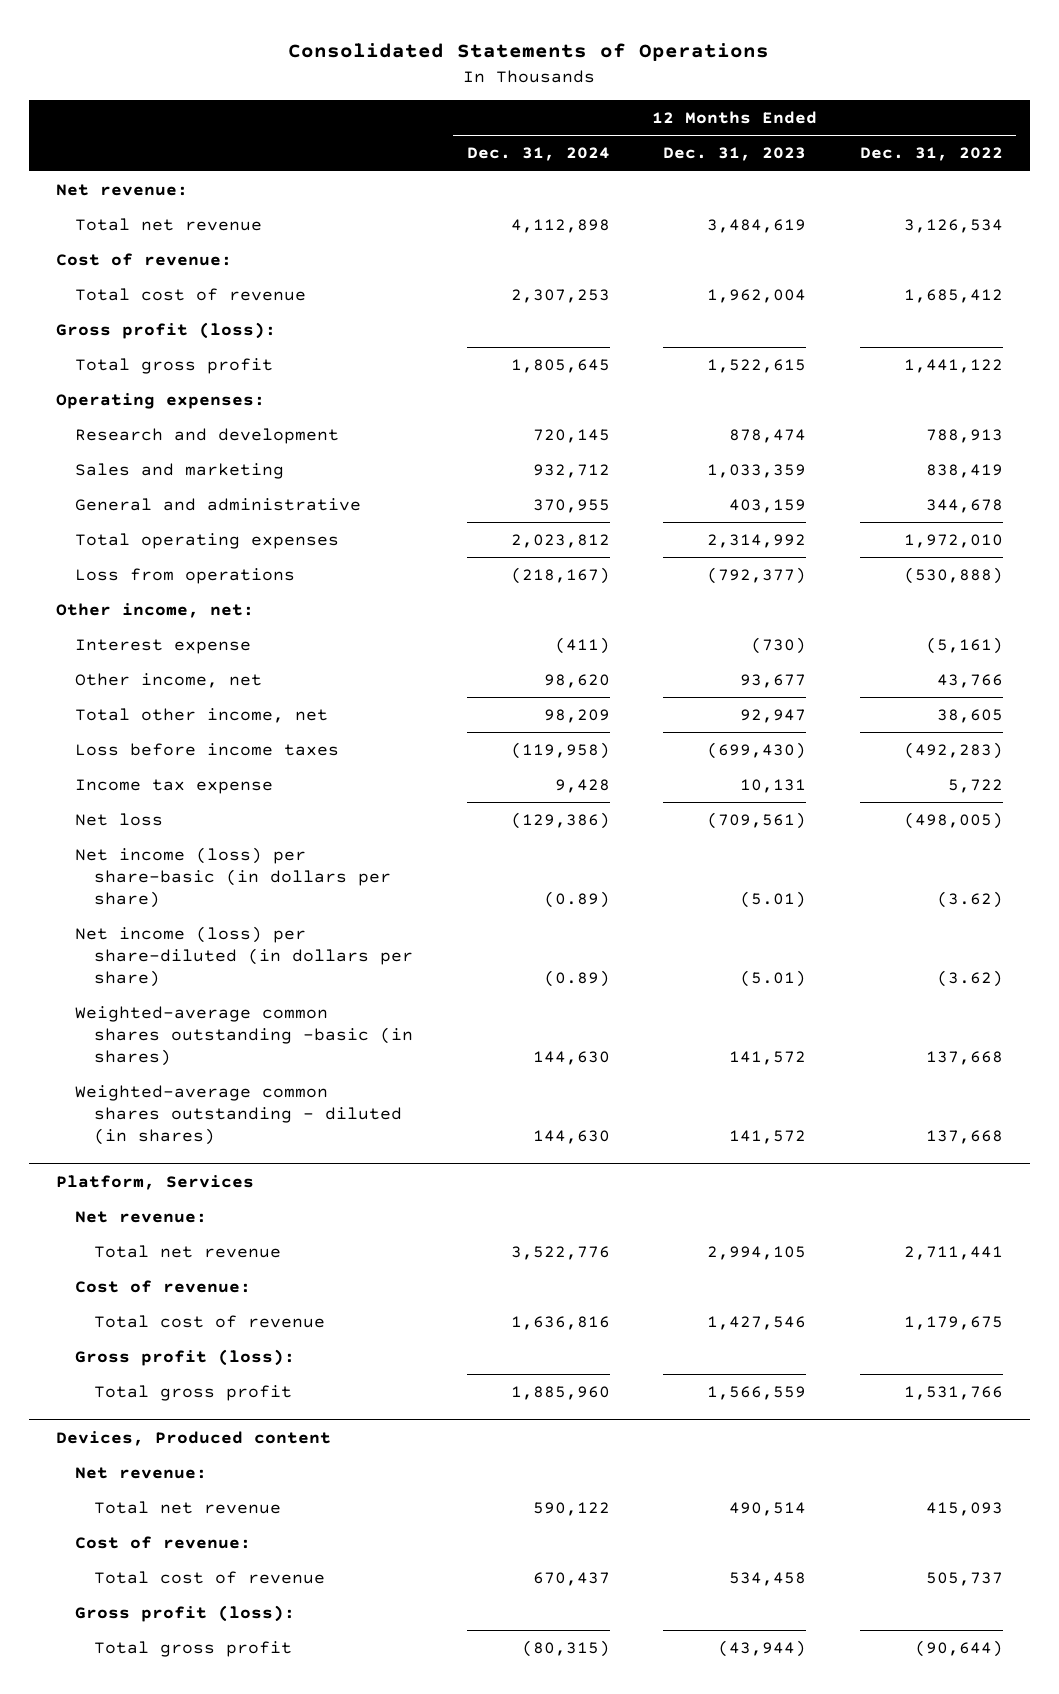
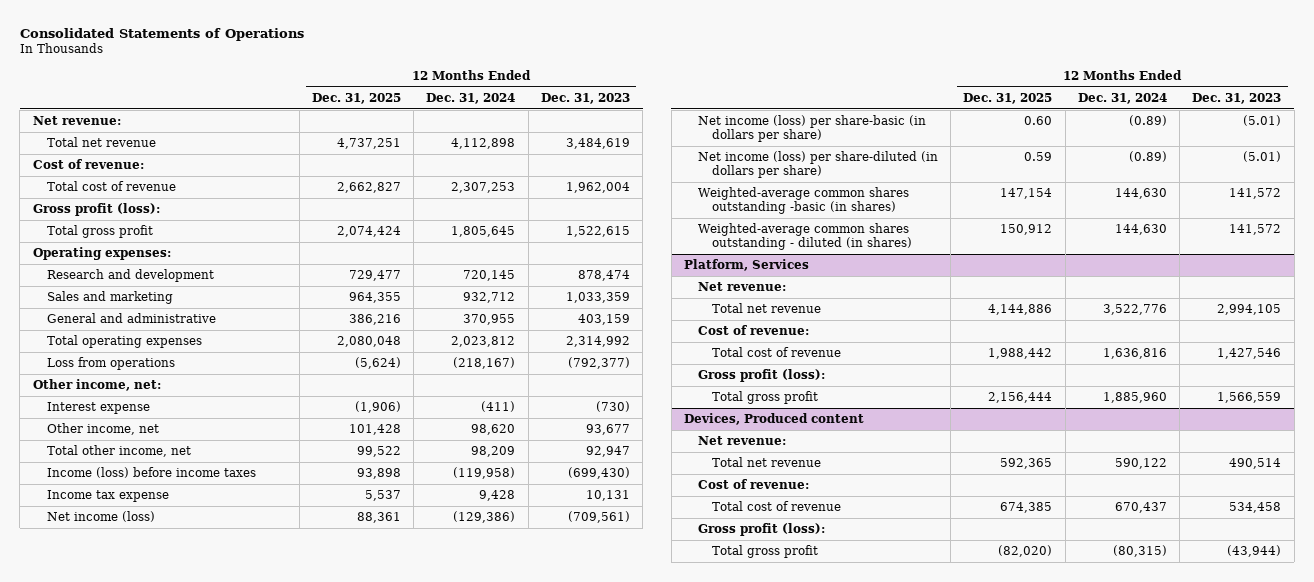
- | 12 Months Ended Dec. 31, 2024 | 12 Months Ended Dec. 31, 2023 | 12 Months Ended Dec. 31, 2022
+ | 12 Months Ended Dec. 31, 2025 | 12 Months Ended Dec. 31, 2024 | 12 Months Ended Dec. 31, 2023
- Loss before income taxes | (119,958) | (699,430) | (492,283)
+ Income (loss) before income taxes | 93,898 | (119,958) | (699,430)
- Net loss | (129,386) | (709,561) | (498,005)
+ Net income (loss) | 88,361 | (129,386) | (709,561)

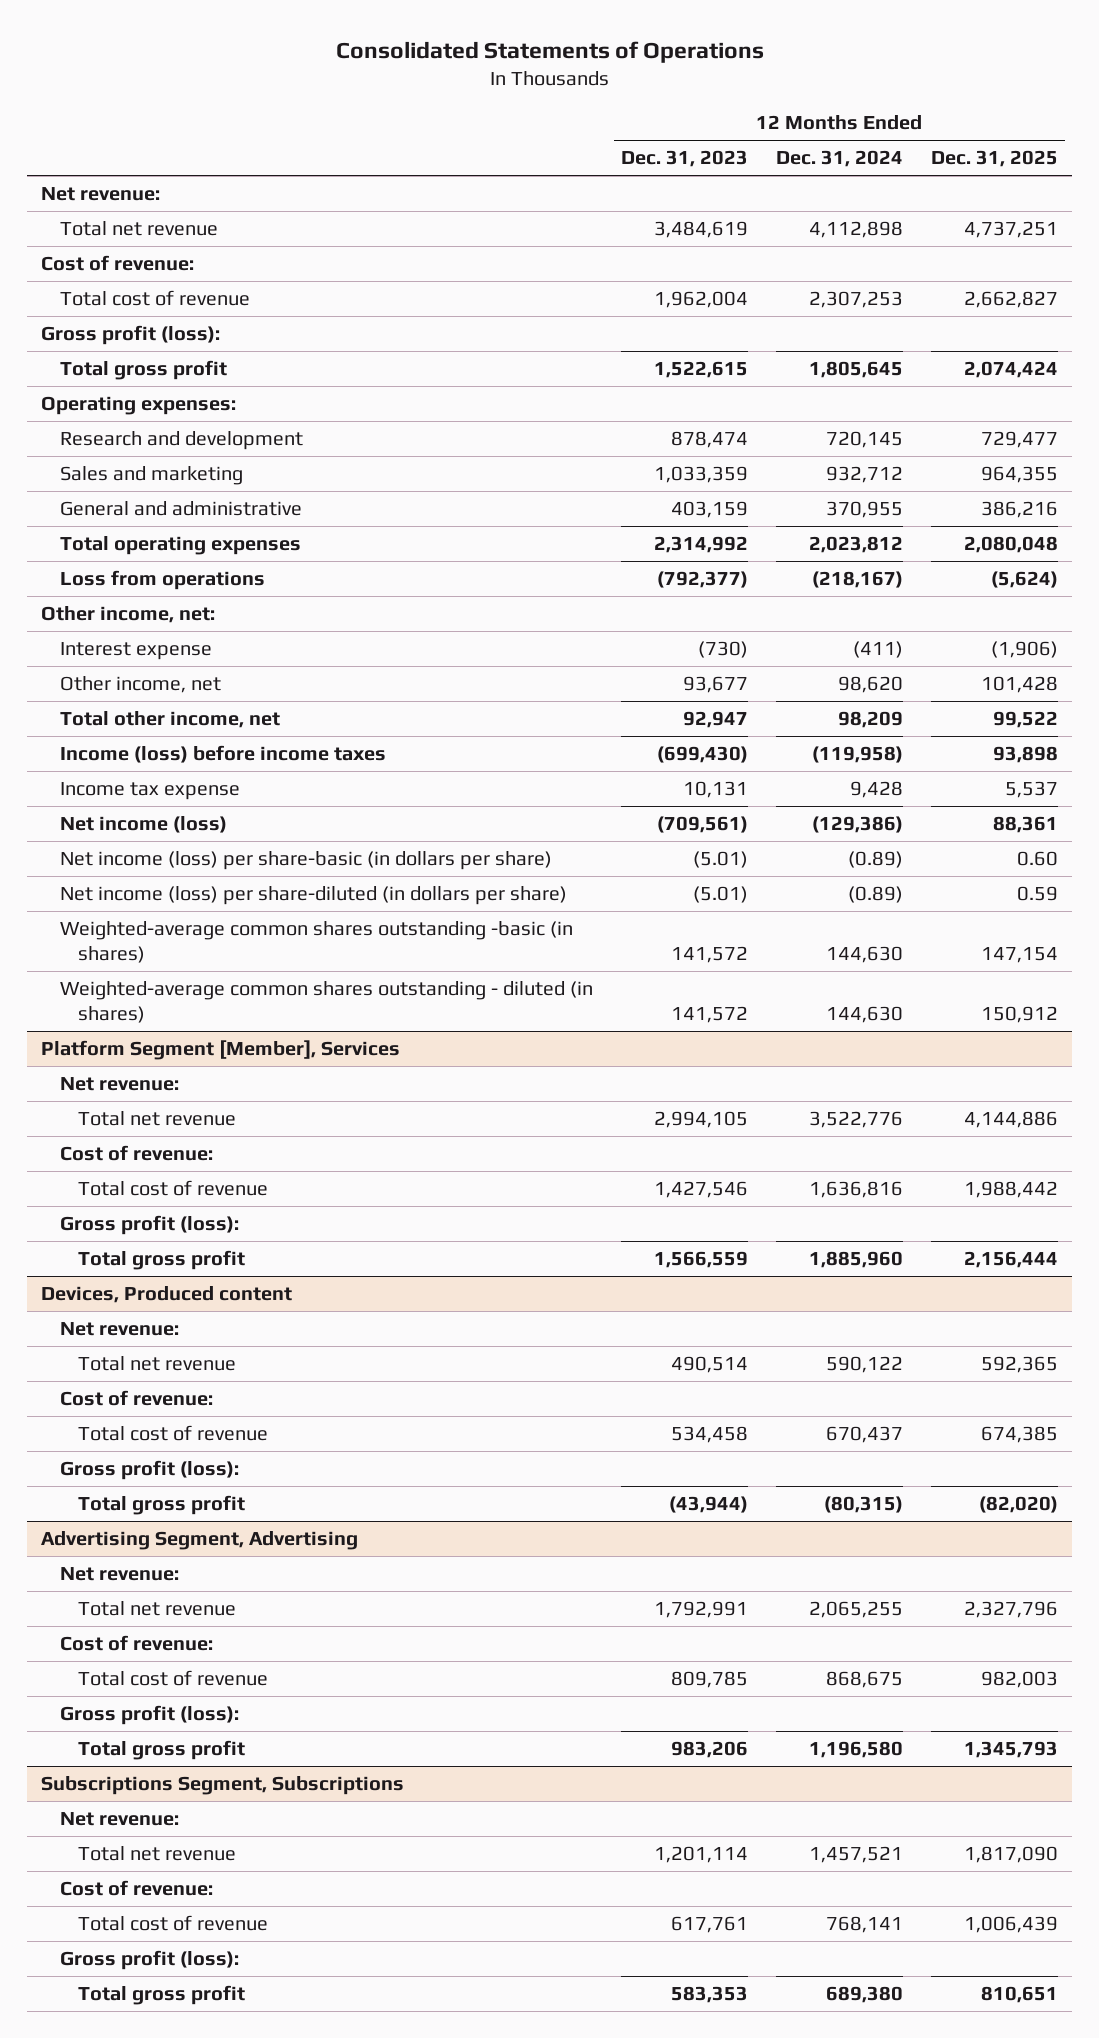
- | 12 Months Ended Dec. 31, 2025 | 12 Months Ended Dec. 31, 2024 | 12 Months Ended Dec. 31, 2023
+ | 12 Months Ended Dec. 31, 2023 | 12 Months Ended Dec. 31, 2024 | 12 Months Ended Dec. 31, 2025
- Platform, Services
+ Platform Segment [Member], Services
+ Advertising Segment, Advertising
+ Net revenue:
+ Total net revenue | 1,792,991 | 2,065,255 | 2,327,796
+ Cost of revenue:
+ Total cost of revenue | 809,785 | 868,675 | 982,003
+ Gross profit (loss):
+ Total gross profit | 983,206 | 1,196,580 | 1,345,793
+ Subscriptions Segment, Subscriptions
+ Net revenue:
+ Total net revenue | 1,201,114 | 1,457,521 | 1,817,090
+ Cost of revenue:
+ Total cost of revenue | 617,761 | 768,141 | 1,006,439
+ Gross profit (loss):
+ Total gross profit | 583,353 | 689,380 | 810,651

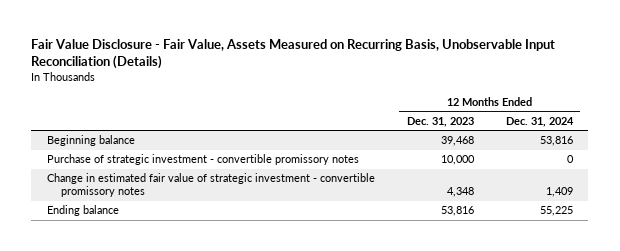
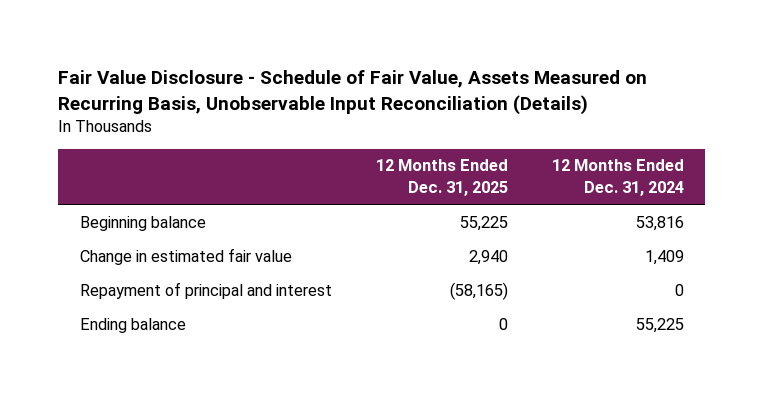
- Fair Value Disclosure - Fair Value, Assets Measured on Recurring Basis, Unobservable Input Reconciliation (Details)
+ Fair Value Disclosure - Schedule of Fair Value, Assets Measured on Recurring Basis, Unobservable Input Reconciliation (Details)
- | 12 Months Ended Dec. 31, 2023 | 12 Months Ended Dec. 31, 2024
+ | 12 Months Ended Dec. 31, 2025 | 12 Months Ended Dec. 31, 2024
- Purchase of strategic investment - convertible promissory notes | 10,000 | 0
- Change in estimated fair value of strategic investment - convertible promissory notes | 4,348 | 1,409
+ Change in estimated fair value | 2,940 | 1,409
+ Repayment of principal and interest | (58,165) | 0

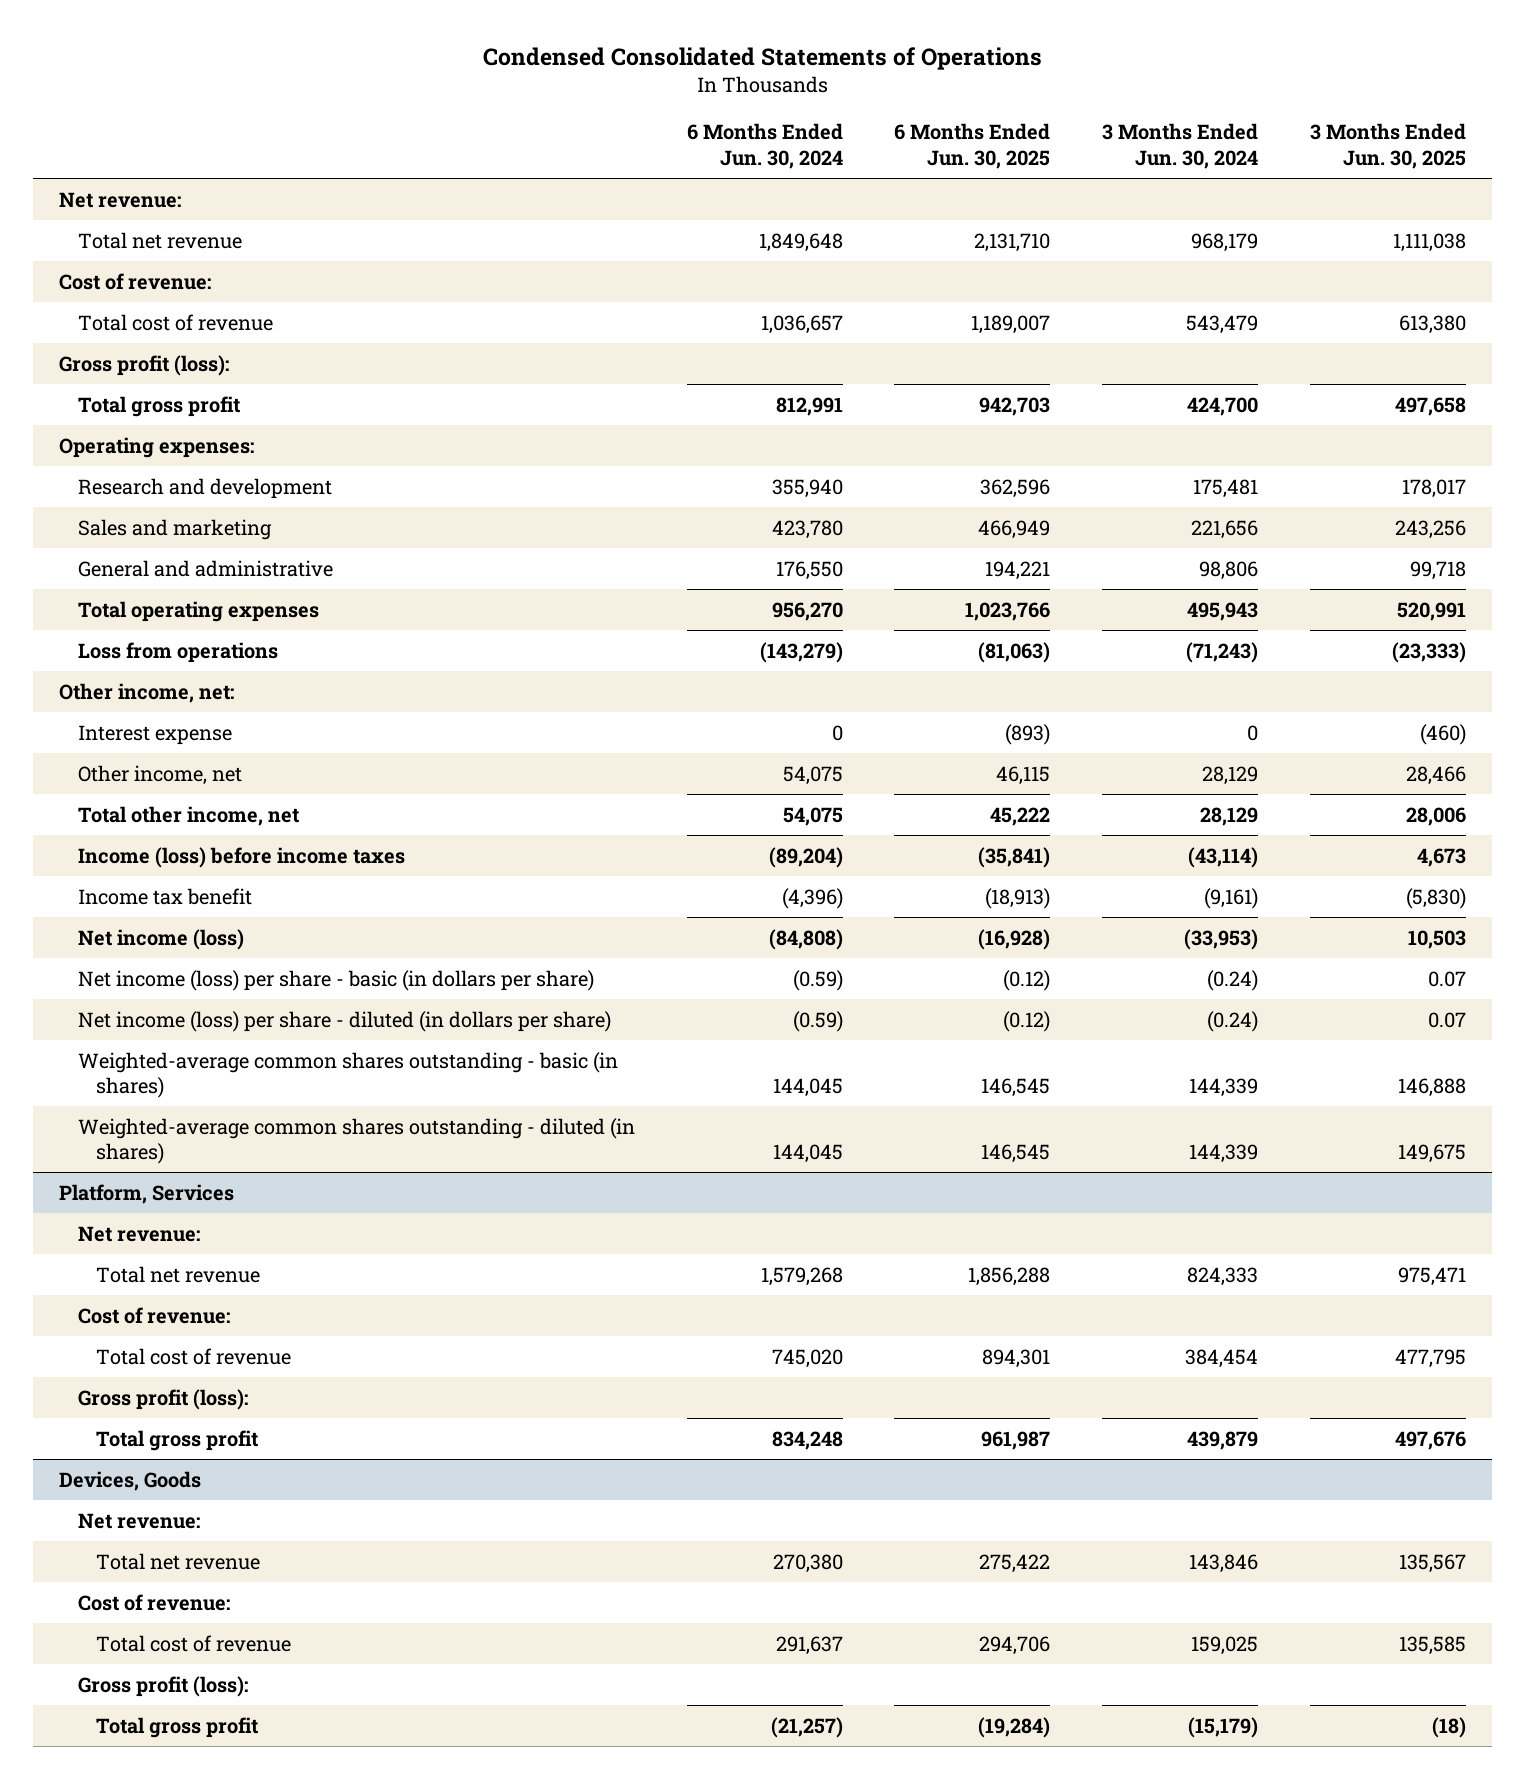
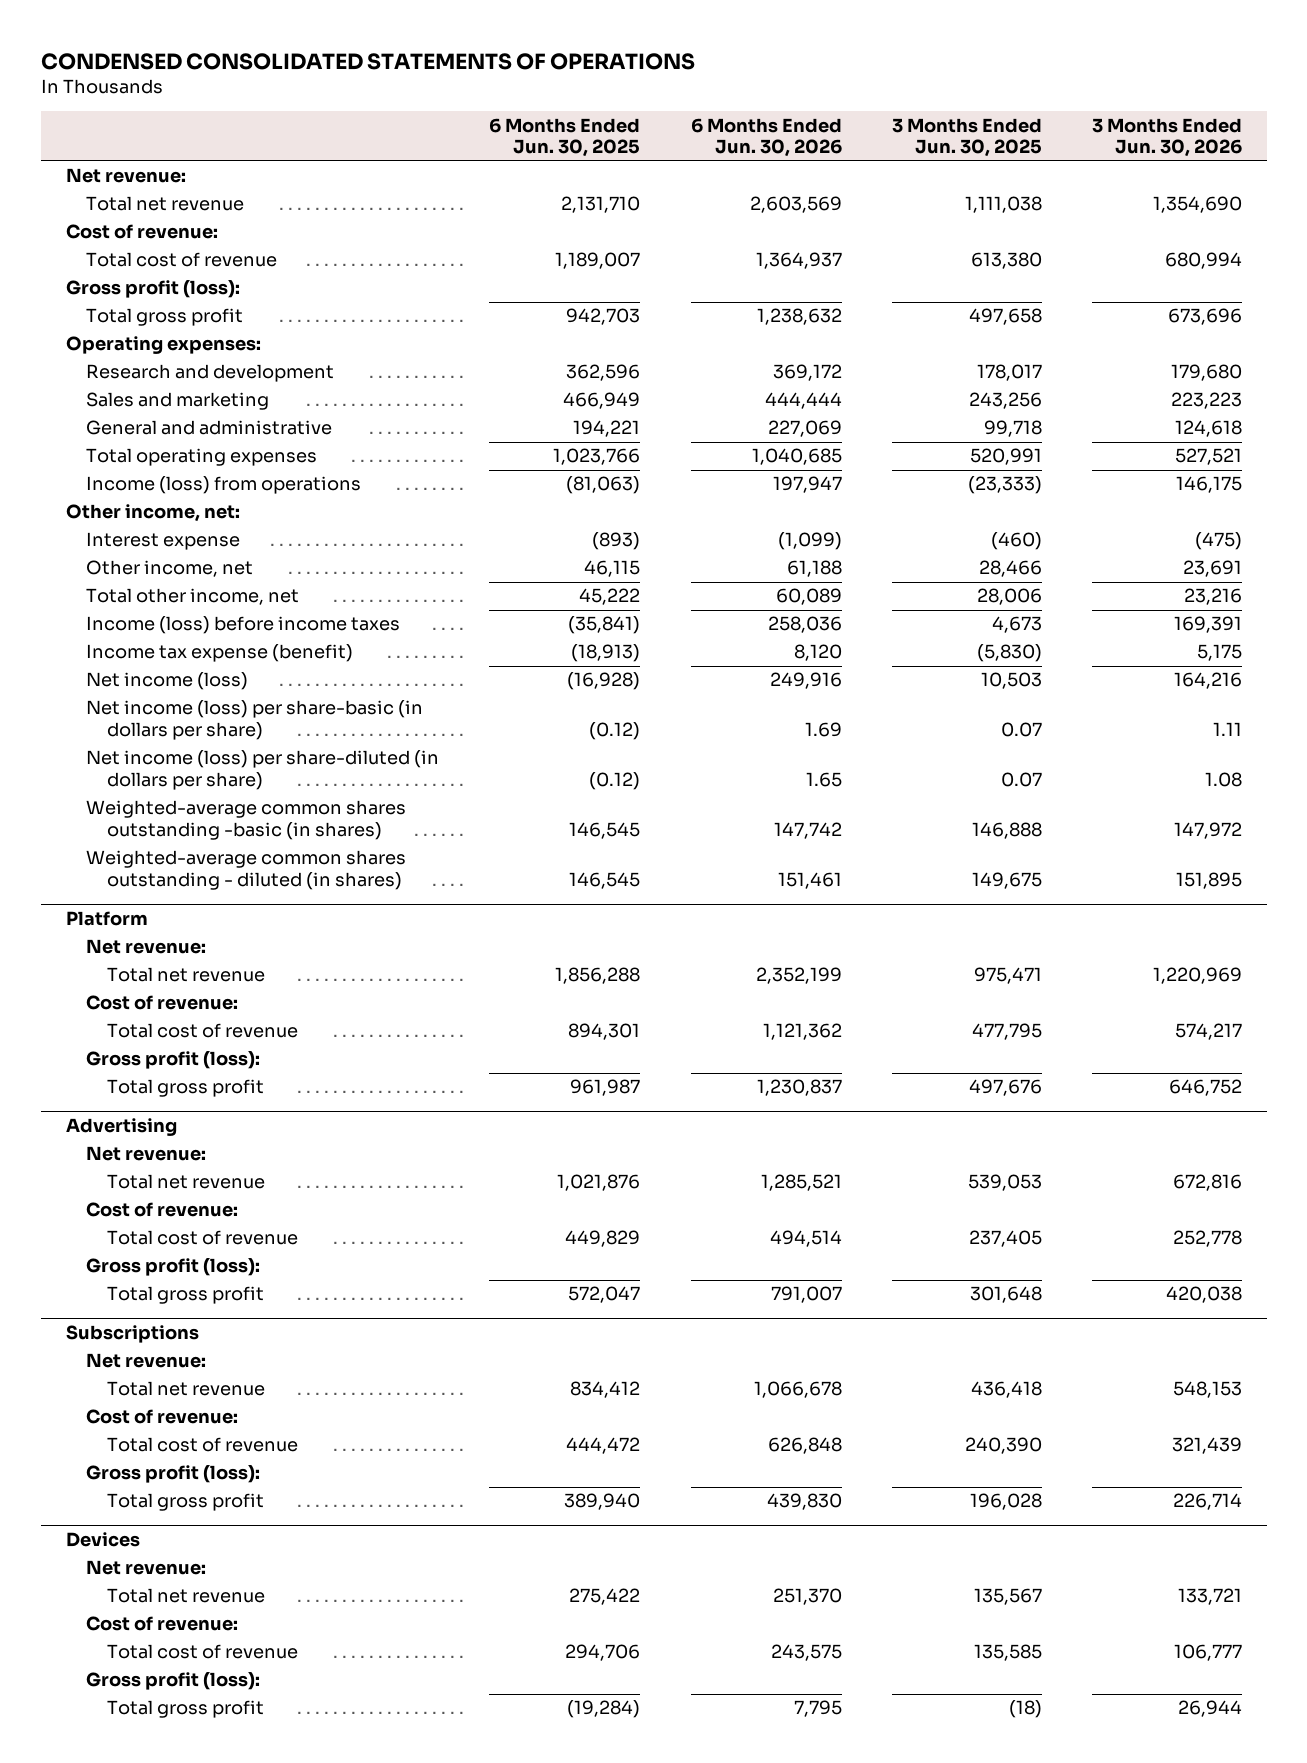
- Condensed Consolidated Statements of Operations
+ CONDENSED CONSOLIDATED STATEMENTS OF OPERATIONS
- | 6 Months Ended Jun. 30, 2024 | 6 Months Ended Jun. 30, 2025 | 3 Months Ended Jun. 30, 2024 | 3 Months Ended Jun. 30, 2025
+ | 6 Months Ended Jun. 30, 2025 | 6 Months Ended Jun. 30, 2026 | 3 Months Ended Jun. 30, 2025 | 3 Months Ended Jun. 30, 2026
- Loss from operations | (143,279) | (81,063) | (71,243) | (23,333)
+ Income (loss) from operations | (81,063) | 197,947 | (23,333) | 146,175
- Income tax benefit | (4,396) | (18,913) | (9,161) | (5,830)
+ Income tax expense (benefit) | (18,913) | 8,120 | (5,830) | 5,175
- Net income (loss) per share - basic (in dollars per share) | (0.59) | (0.12) | (0.24) | 0.07
- Net income (loss) per share - diluted (in dollars per share) | (0.59) | (0.12) | (0.24) | 0.07
- Weighted-average common shares outstanding - basic (in shares) | 144,045 | 146,545 | 144,339 | 146,888
+ Net income (loss) per share-basic (in dollars per share) | (0.12) | 1.69 | 0.07 | 1.11
+ Net income (loss) per share-diluted (in dollars per share) | (0.12) | 1.65 | 0.07 | 1.08
+ Weighted-average common shares outstanding -basic (in shares) | 146,545 | 147,742 | 146,888 | 147,972
- Platform, Services
+ Platform
- Devices, Goods
+ Advertising
+ Total net revenue | 1,021,876 | 1,285,521 | 539,053 | 672,816
+ Cost of revenue:
+ Total cost of revenue | 449,829 | 494,514 | 237,405 | 252,778
+ Gross profit (loss):
+ Total gross profit | 572,047 | 791,007 | 301,648 | 420,038
+ Subscriptions
+ Net revenue:
+ Total net revenue | 834,412 | 1,066,678 | 436,418 | 548,153
+ Cost of revenue:
+ Total cost of revenue | 444,472 | 626,848 | 240,390 | 321,439
+ Gross profit (loss):
+ Total gross profit | 389,940 | 439,830 | 196,028 | 226,714
+ Devices
+ Net revenue:

